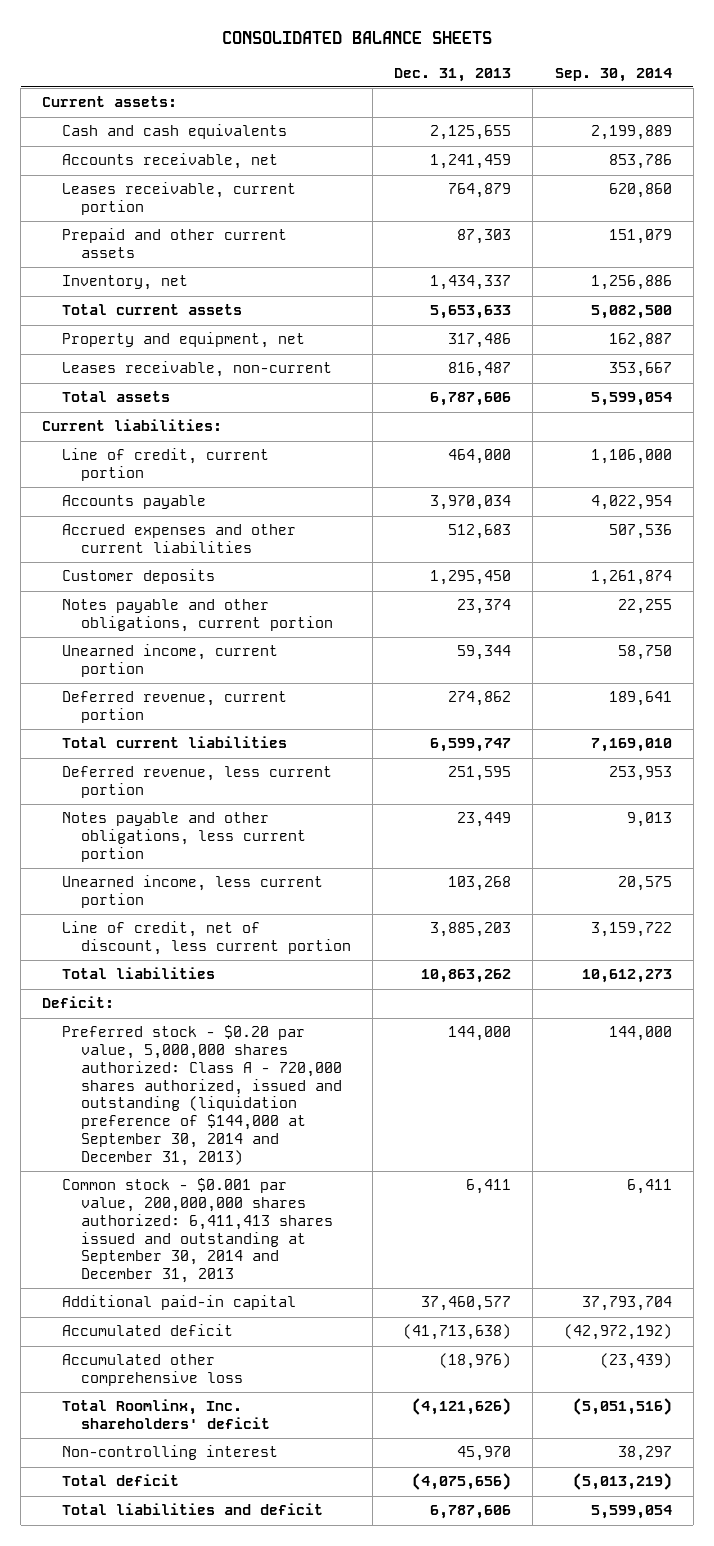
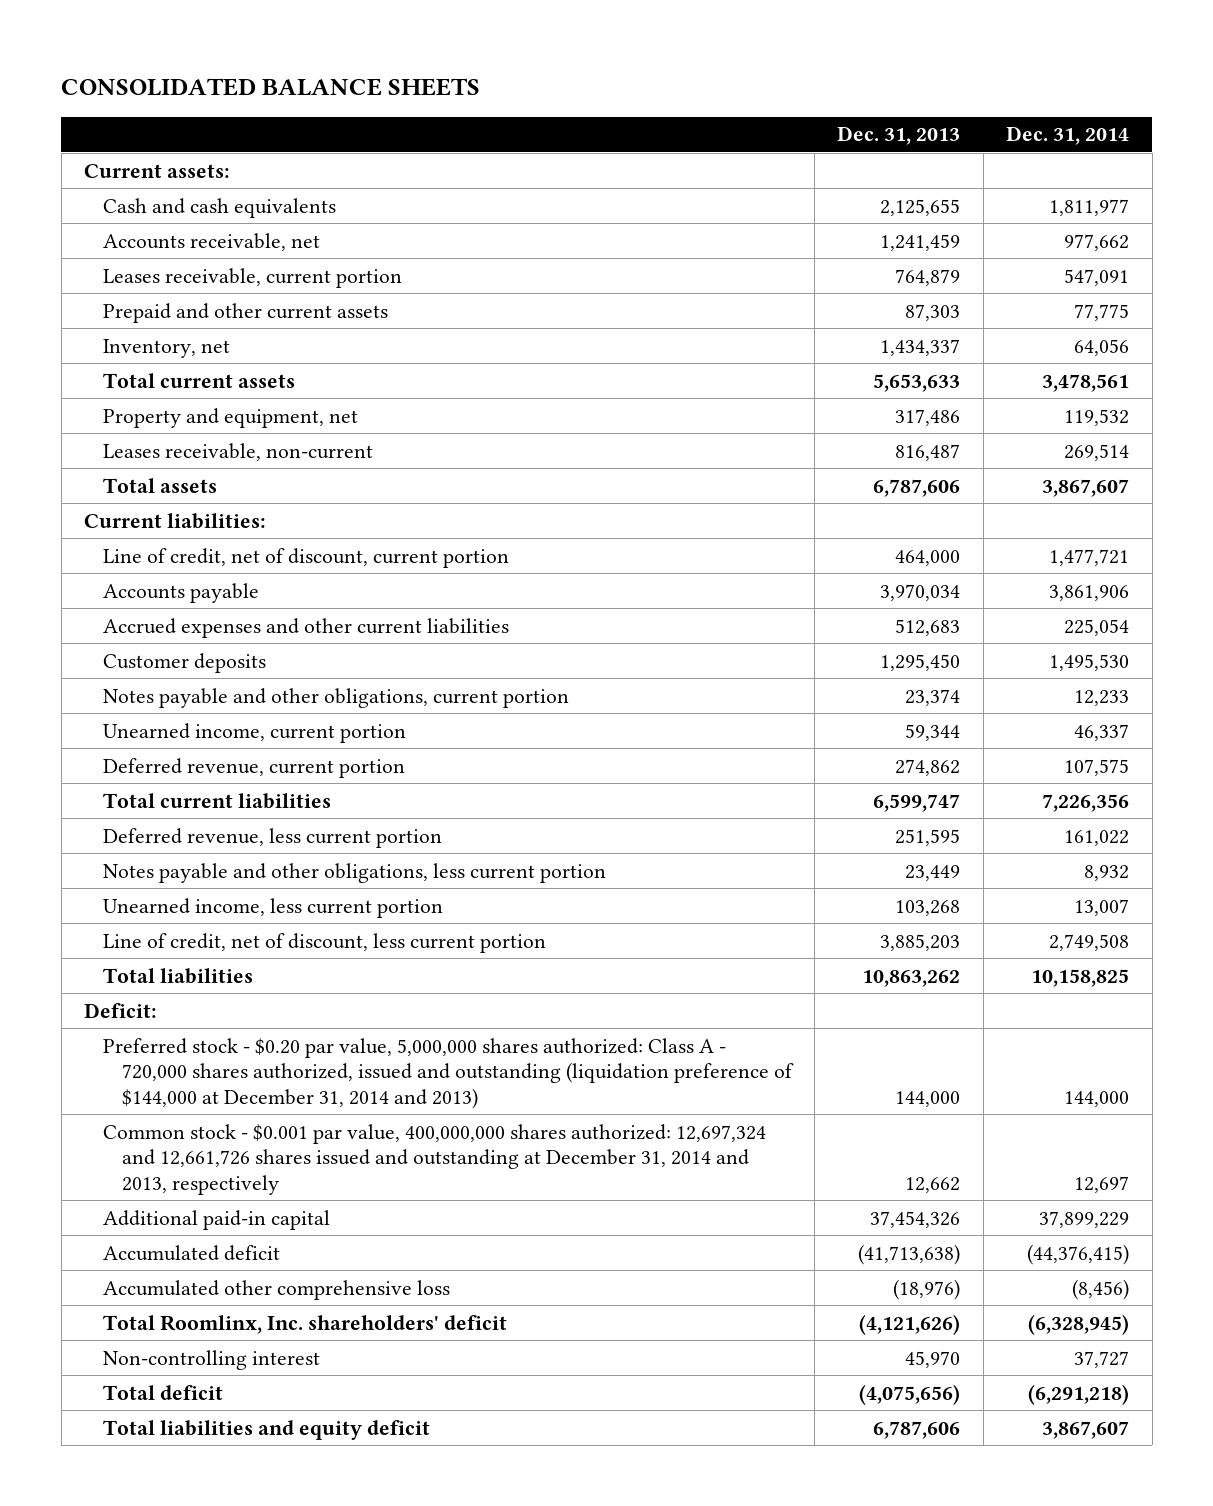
- | Dec. 31, 2013 | Sep. 30, 2014
+ | Dec. 31, 2013 | Dec. 31, 2014
- Line of credit, current portion | 464,000 | 1,106,000
+ Line of credit, net of discount, current portion | 464,000 | 1,477,721
- Preferred stock - $0.20 par value, 5,000,000 shares authorized: Class A - 720,000 shares authorized, issued and outstanding (liquidation preference of $144,000 at September 30, 2014 and December 31, 2013) | 144,000 | 144,000
- Common stock - $0.001 par value, 200,000,000 shares authorized: 6,411,413 shares issued and outstanding at September 30, 2014 and December 31, 2013 | 6,411 | 6,411
- Additional paid-in capital | 37,460,577 | 37,793,704
+ Preferred stock - $0.20 par value, 5,000,000 shares authorized: Class A - 720,000 shares authorized, issued and outstanding (liquidation preference of $144,000 at December 31, 2014 and 2013) | 144,000 | 144,000
+ Common stock - $0.001 par value, 400,000,000 shares authorized: 12,697,324 and 12,661,726 shares issued and outstanding at December 31, 2014 and 2013, respectively | 12,662 | 12,697
+ Additional paid-in capital | 37,454,326 | 37,899,229
- Total liabilities and deficit | 6,787,606 | 5,599,054
+ Total liabilities and equity deficit | 6,787,606 | 3,867,607

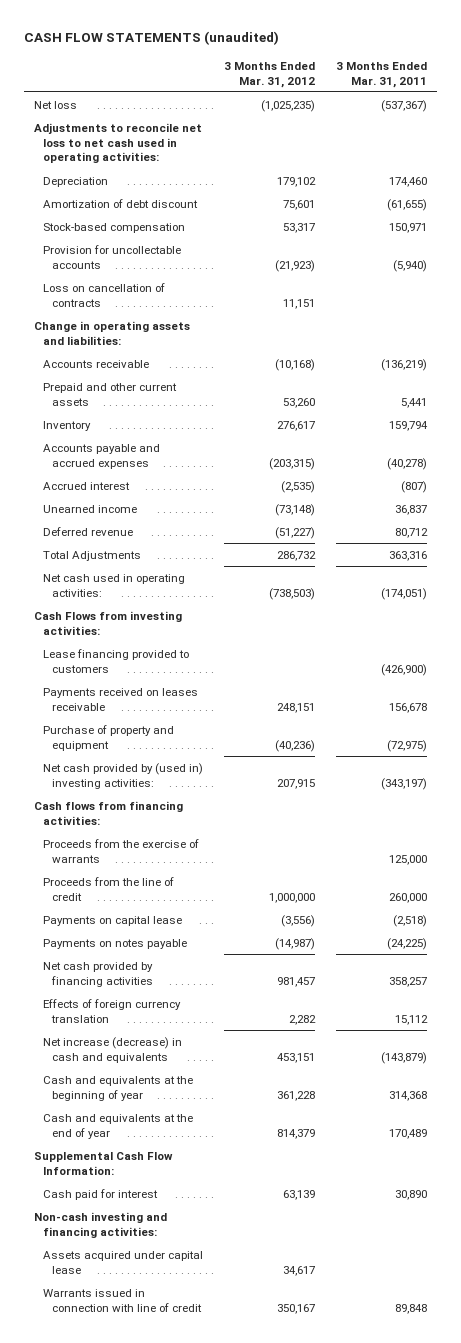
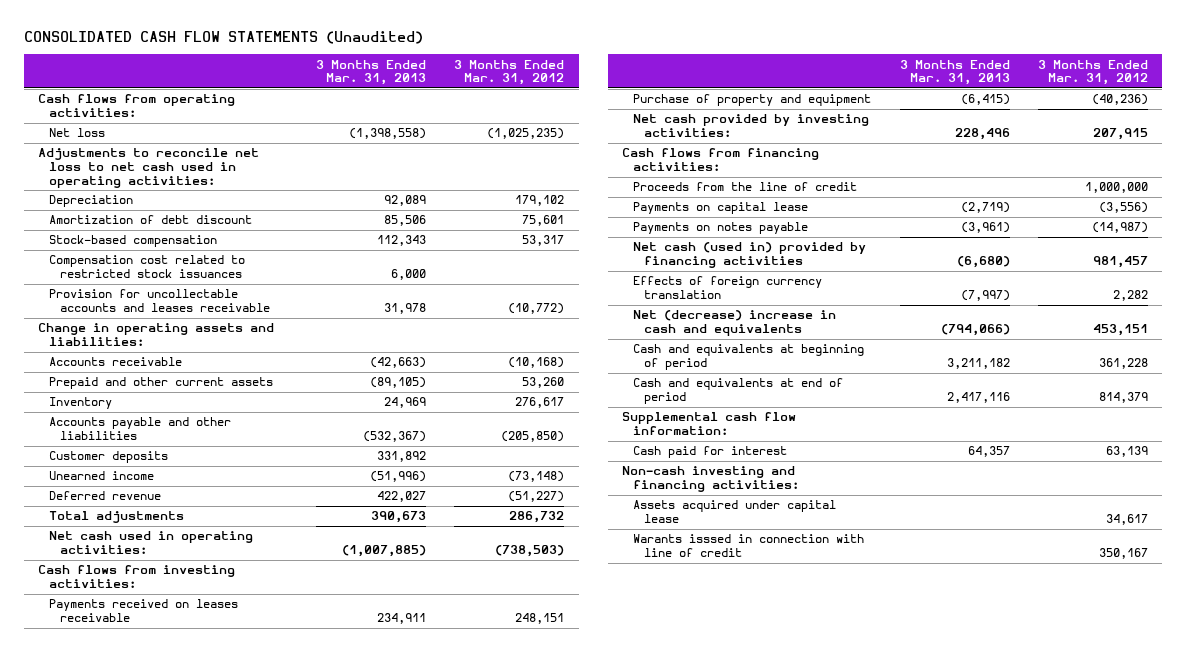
- CASH FLOW STATEMENTS (unaudited)
+ CONSOLIDATED CASH FLOW STATEMENTS (Unaudited)
- | 3 Months Ended Mar. 31, 2012 | 3 Months Ended Mar. 31, 2011
+ | 3 Months Ended Mar. 31, 2013 | 3 Months Ended Mar. 31, 2012
+ Cash flows from operating activities:
- Provision for uncollectable accounts | (21,923) | (5,940)
- Loss on cancellation of contracts | 11,151 |
+ Compensation cost related to restricted stock issuances | 6,000 |
+ Provision for uncollectable accounts and leases receivable | 31,978 | (10,772)
- Accounts payable and accrued expenses | (203,315) | (40,278)
- Accrued interest | (2,535) | (807)
+ Accounts payable and other liabilities | (532,367) | (205,850)
+ Customer deposits | 331,892 |
- Total Adjustments | 286,732 | 363,316
+ Total adjustments | 390,673 | 286,732
- Cash Flows from investing activities:
- Lease financing provided to customers | | (426,900)
+ Cash flows from investing activities:
- Net cash provided by (used in) investing activities: | 207,915 | (343,197)
+ Net cash provided by investing activities: | 228,496 | 207,915
- Proceeds from the exercise of warrants | | 125,000
- Net cash provided by financing activities | 981,457 | 358,257
+ Net cash (used in) provided by financing activities | (6,680) | 981,457
- Net increase (decrease) in cash and equivalents | 453,151 | (143,879)
- Cash and equivalents at the beginning of year | 361,228 | 314,368
- Cash and equivalents at the end of year | 814,379 | 170,489
- Supplemental Cash Flow Information:
+ Net (decrease) increase in cash and equivalents | (794,066) | 453,151
+ Cash and equivalents at beginning of period | 3,211,182 | 361,228
+ Cash and equivalents at end of period | 2,417,116 | 814,379
+ Supplemental cash flow information:
- Warrants issued in connection with line of credit | 350,167 | 89,848
+ Warants isssed in connection with line of credit | | 350,167

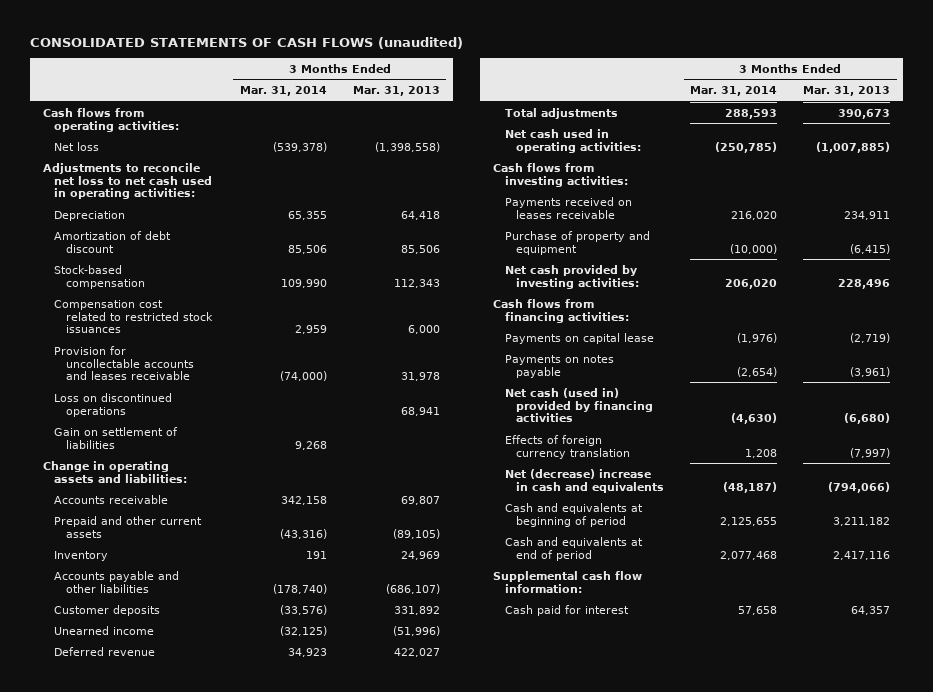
- CONSOLIDATED CASH FLOW STATEMENTS (Unaudited)
+ CONSOLIDATED STATEMENTS OF CASH FLOWS (unaudited)
- | 3 Months Ended Mar. 31, 2013 | 3 Months Ended Mar. 31, 2012
+ | 3 Months Ended Mar. 31, 2014 | 3 Months Ended Mar. 31, 2013
- Depreciation | 92,089 | 179,102
+ Depreciation | 65,355 | 64,418
+ Loss on discontinued operations | | 68,941
+ Gain on settlement of liabilities | 9,268 |
- Accounts receivable | (42,663) | (10,168)
+ Accounts receivable | 342,158 | 69,807
- Accounts payable and other liabilities | (532,367) | (205,850)
+ Accounts payable and other liabilities | (178,740) | (686,107)
- Proceeds from the line of credit | | 1,000,000
- Non-cash investing and financing activities:
- Assets acquired under capital lease | | 34,617
- Warants isssed in connection with line of credit | | 350,167

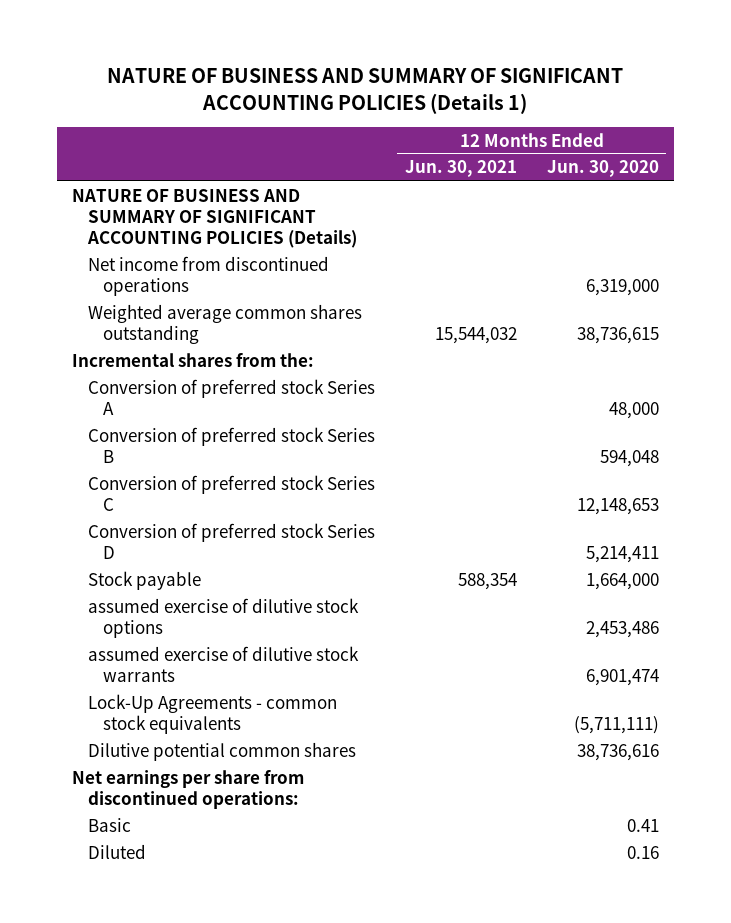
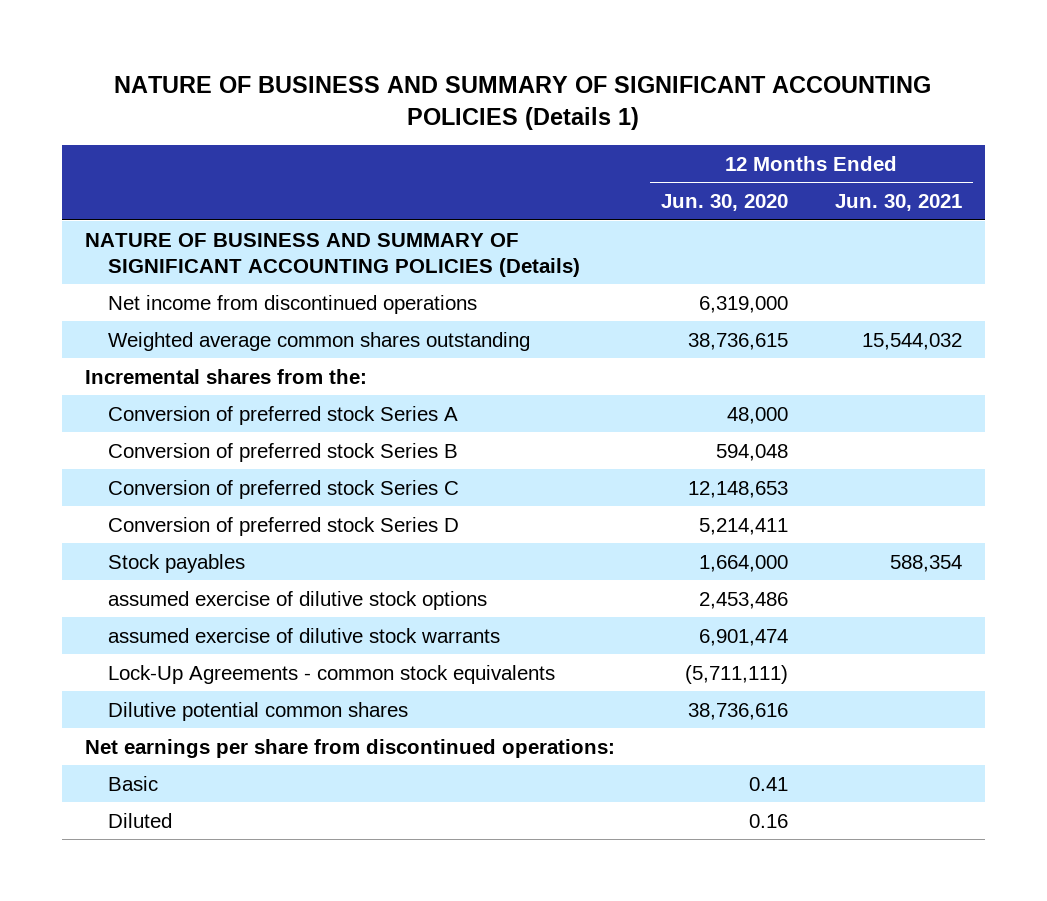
- | 12 Months Ended Jun. 30, 2021 | 12 Months Ended Jun. 30, 2020
+ | 12 Months Ended Jun. 30, 2020 | 12 Months Ended Jun. 30, 2021
- Stock payable | 588,354 | 1,664,000
+ Stock payables | 1,664,000 | 588,354

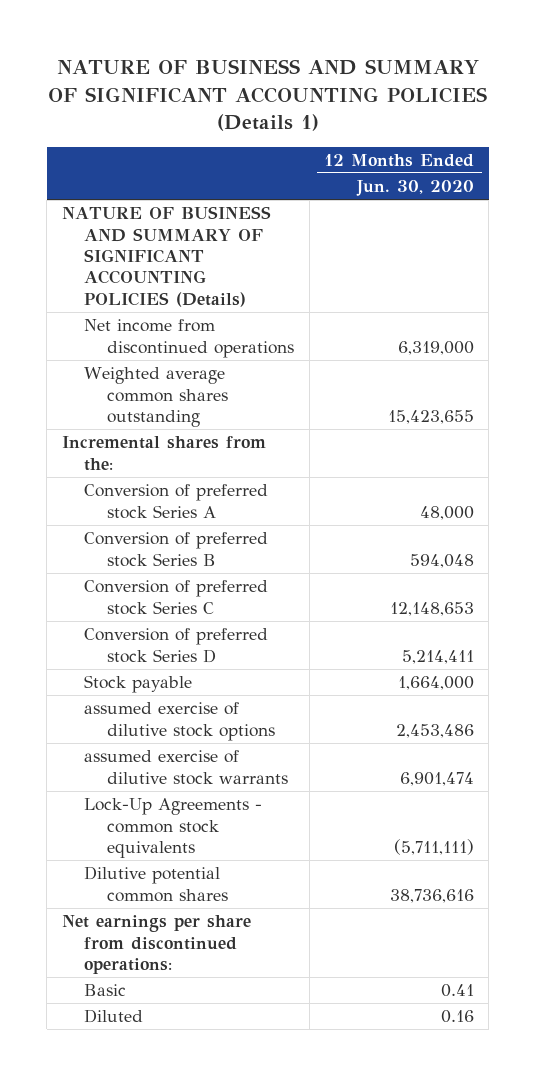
- | 12 Months Ended Jun. 30, 2020 | 12 Months Ended Jun. 30, 2021
+ | 12 Months Ended Jun. 30, 2020
- Weighted average common shares outstanding | 38,736,615 | 15,544,032
+ Weighted average common shares outstanding | 15,423,655
- Stock payables | 1,664,000 | 588,354
+ Stock payable | 1,664,000

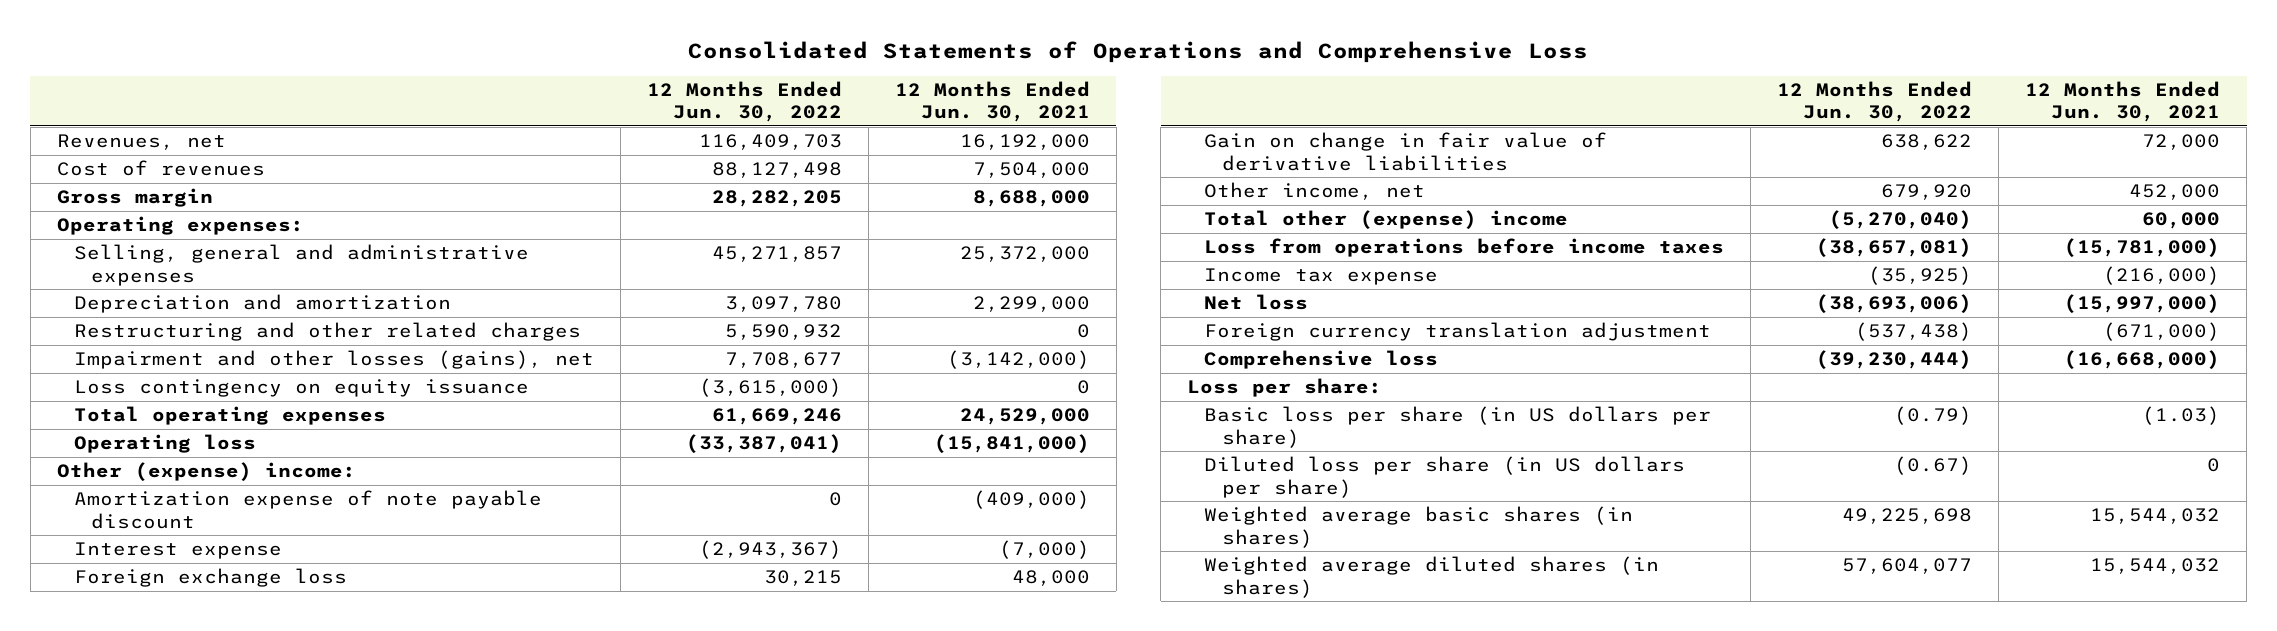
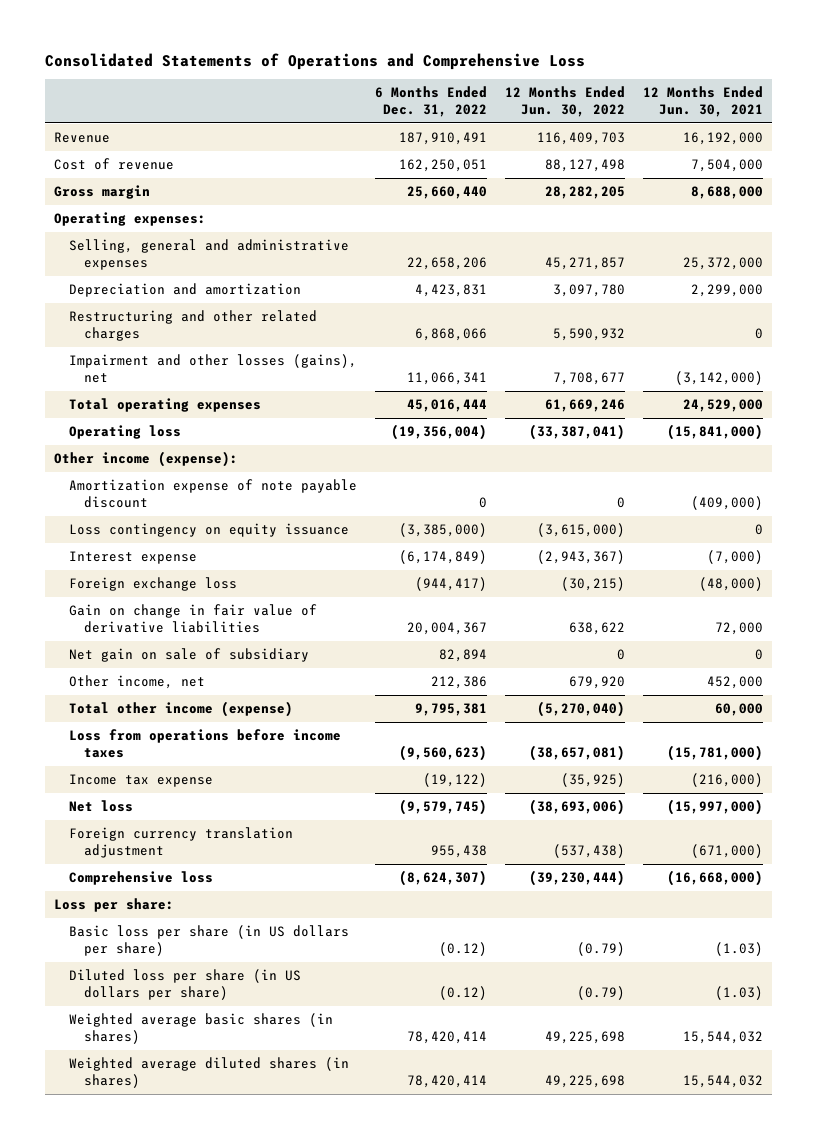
- | 12 Months Ended Jun. 30, 2022 | 12 Months Ended Jun. 30, 2021
+ | 6 Months Ended Dec. 31, 2022 | 12 Months Ended Jun. 30, 2022 | 12 Months Ended Jun. 30, 2021
- Revenues, net | 116,409,703 | 16,192,000
- Cost of revenues | 88,127,498 | 7,504,000
+ Revenue | 187,910,491 | 116,409,703 | 16,192,000
+ Cost of revenue | 162,250,051 | 88,127,498 | 7,504,000
- Other (expense) income:
+ Other income (expense):
moved down: Loss contingency on equity issuance | (3,385,000) | (3,615,000) | 0
- Foreign exchange loss | 30,215 | 48,000
+ Foreign exchange loss | (944,417) | (30,215) | (48,000)
+ Net gain on sale of subsidiary | 82,894 | 0 | 0
- Total other (expense) income | (5,270,040) | 60,000
+ Total other income (expense) | 9,795,381 | (5,270,040) | 60,000
- Diluted loss per share (in US dollars per share) | (0.67) | 0
+ Diluted loss per share (in US dollars per share) | (0.12) | (0.79) | (1.03)
- Weighted average diluted shares (in shares) | 57,604,077 | 15,544,032
+ Weighted average diluted shares (in shares) | 78,420,414 | 49,225,698 | 15,544,032

